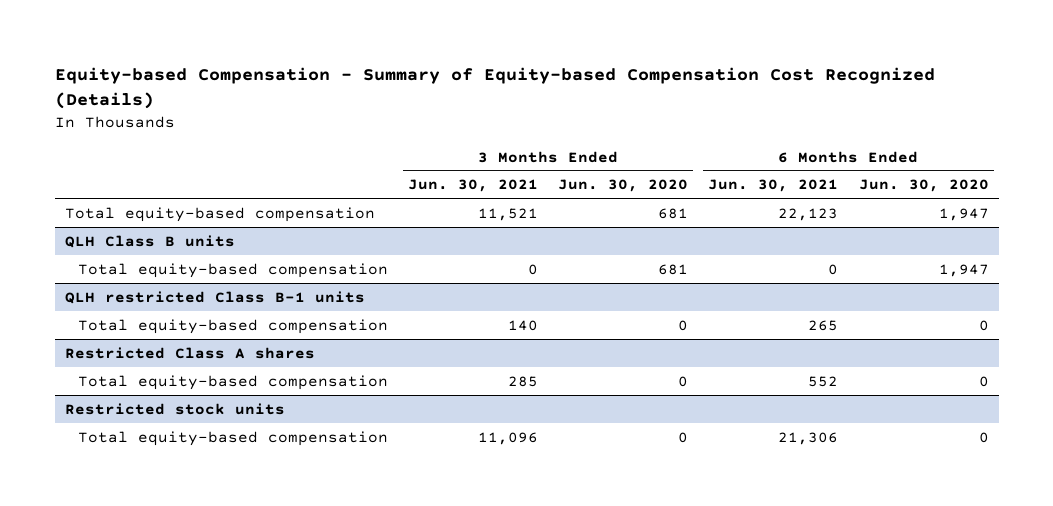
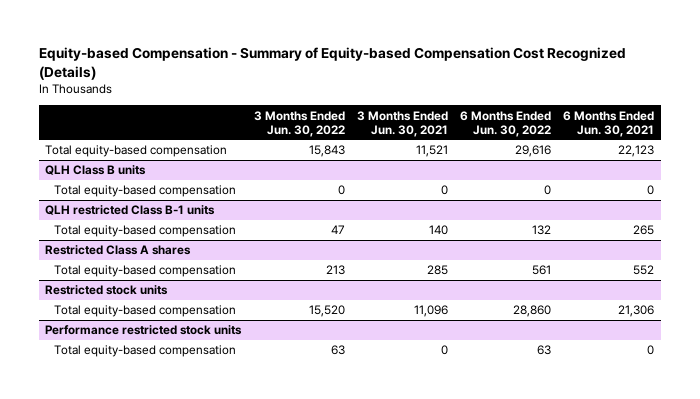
- | 3 Months Ended Jun. 30, 2021 | 3 Months Ended Jun. 30, 2020 | 6 Months Ended Jun. 30, 2021 | 6 Months Ended Jun. 30, 2020
+ | 3 Months Ended Jun. 30, 2022 | 3 Months Ended Jun. 30, 2021 | 6 Months Ended Jun. 30, 2022 | 6 Months Ended Jun. 30, 2021
+ Performance restricted stock units
+ Total equity-based compensation | 63 | 0 | 63 | 0

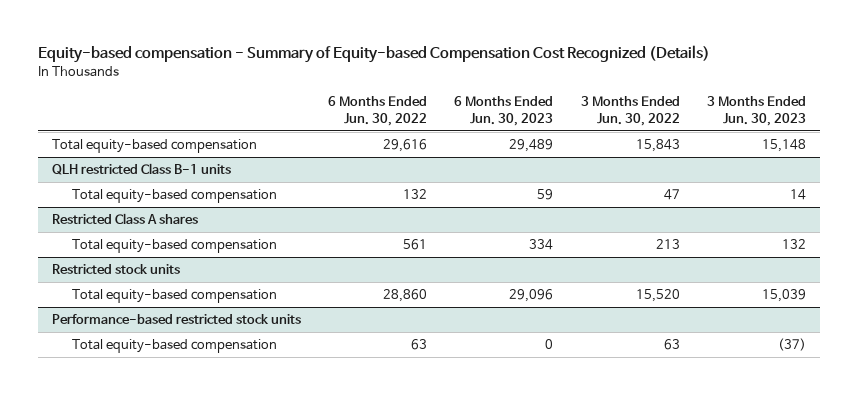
- Equity-based Compensation - Summary of Equity-based Compensation Cost Recognized (Details)
+ Equity-based compensation - Summary of Equity-based Compensation Cost Recognized (Details)
- | 3 Months Ended Jun. 30, 2022 | 3 Months Ended Jun. 30, 2021 | 6 Months Ended Jun. 30, 2022 | 6 Months Ended Jun. 30, 2021
+ | 6 Months Ended Jun. 30, 2022 | 6 Months Ended Jun. 30, 2023 | 3 Months Ended Jun. 30, 2022 | 3 Months Ended Jun. 30, 2023
- QLH Class B units
- Total equity-based compensation | 0 | 0 | 0 | 0
- Performance restricted stock units
+ Performance-based restricted stock units

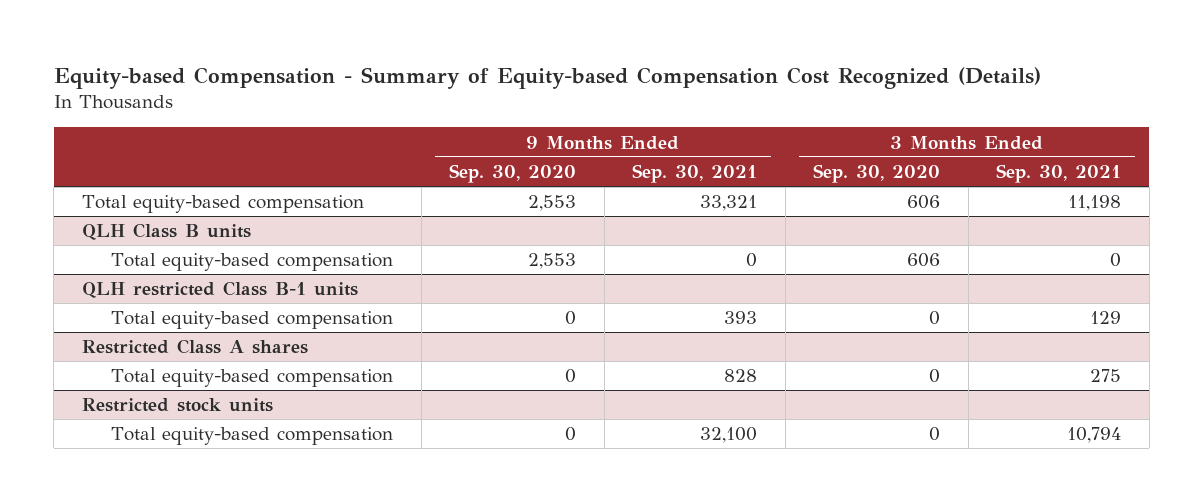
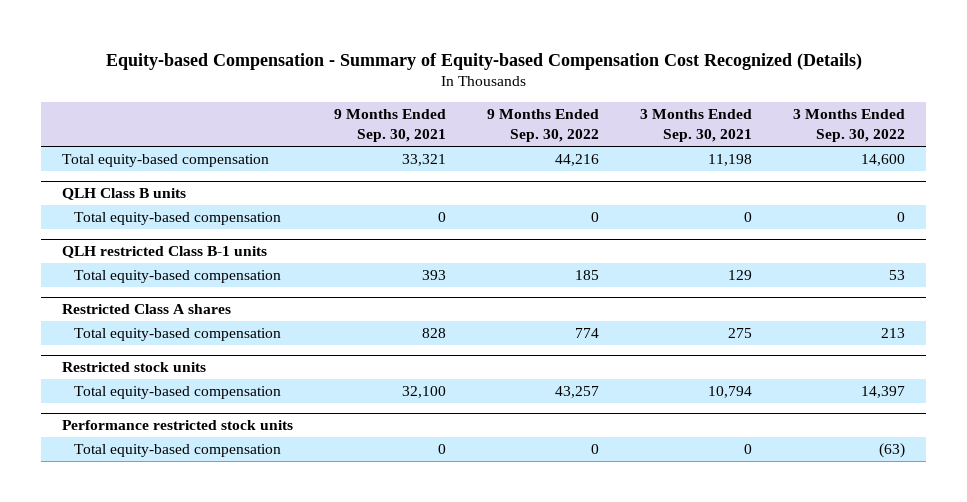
- | 9 Months Ended Sep. 30, 2020 | 9 Months Ended Sep. 30, 2021 | 3 Months Ended Sep. 30, 2020 | 3 Months Ended Sep. 30, 2021
+ | 9 Months Ended Sep. 30, 2021 | 9 Months Ended Sep. 30, 2022 | 3 Months Ended Sep. 30, 2021 | 3 Months Ended Sep. 30, 2022
+ Performance restricted stock units
+ Total equity-based compensation | 0 | 0 | 0 | (63)

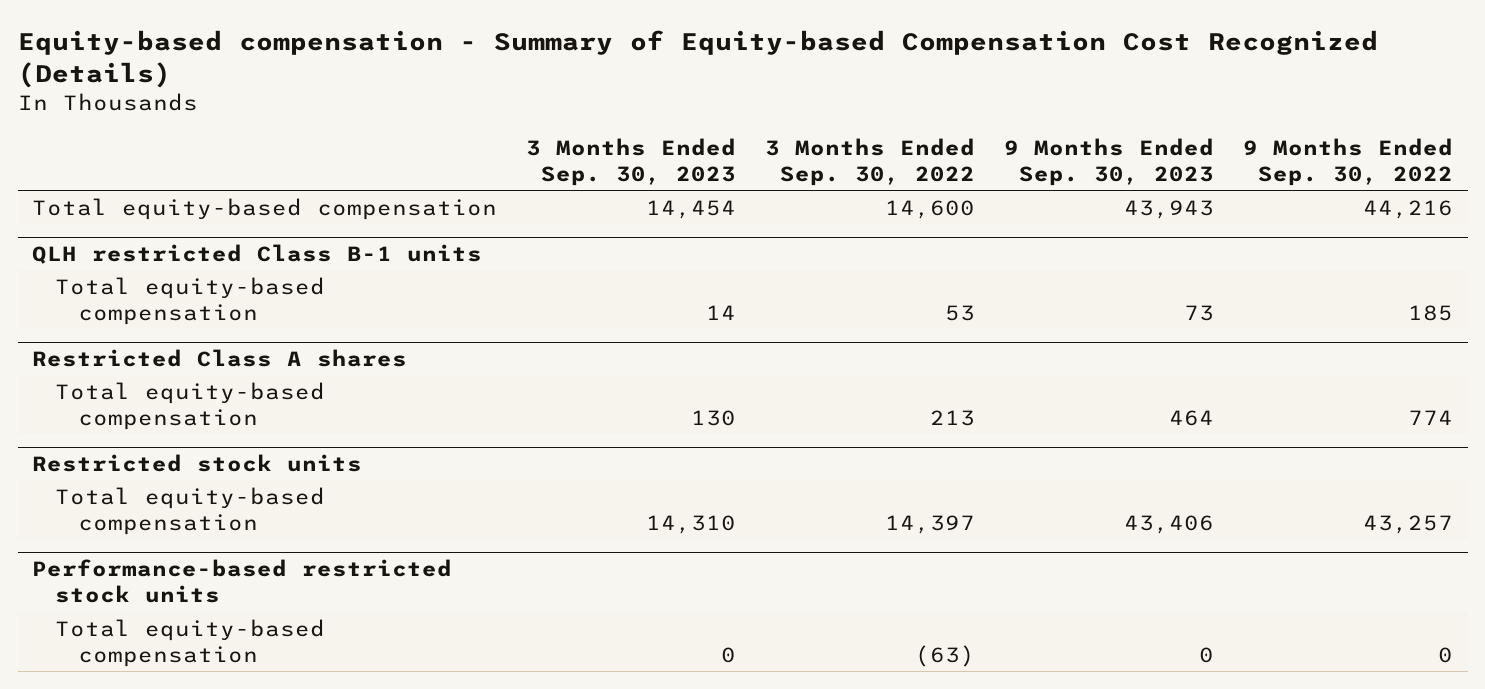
- Equity-based Compensation - Summary of Equity-based Compensation Cost Recognized (Details)
+ Equity-based compensation - Summary of Equity-based Compensation Cost Recognized (Details)
- | 9 Months Ended Sep. 30, 2021 | 9 Months Ended Sep. 30, 2022 | 3 Months Ended Sep. 30, 2021 | 3 Months Ended Sep. 30, 2022
+ | 3 Months Ended Sep. 30, 2023 | 3 Months Ended Sep. 30, 2022 | 9 Months Ended Sep. 30, 2023 | 9 Months Ended Sep. 30, 2022
- QLH Class B units
- Total equity-based compensation | 0 | 0 | 0 | 0
- Performance restricted stock units
+ Performance-based restricted stock units

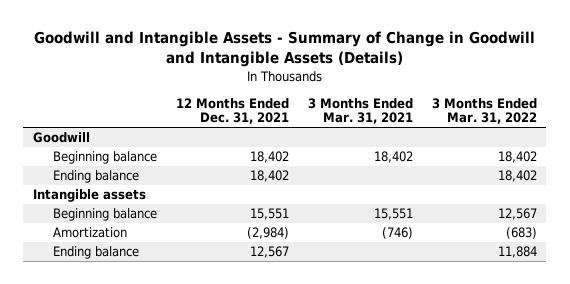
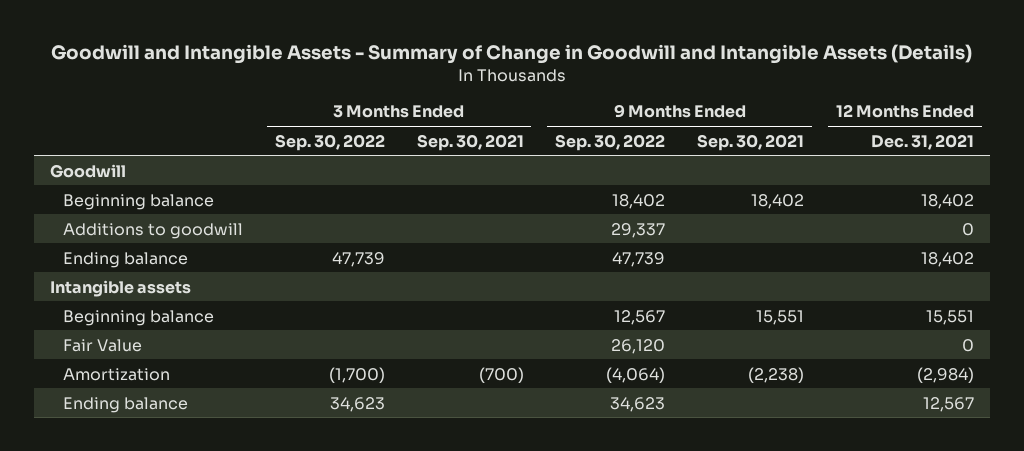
- | 12 Months Ended Dec. 31, 2021 | 3 Months Ended Mar. 31, 2021 | 3 Months Ended Mar. 31, 2022
+ | 3 Months Ended Sep. 30, 2022 | 3 Months Ended Sep. 30, 2021 | 9 Months Ended Sep. 30, 2022 | 9 Months Ended Sep. 30, 2021 | 12 Months Ended Dec. 31, 2021
+ Additions to goodwill | | | 29,337 | | 0
+ Fair Value | | | 26,120 | | 0

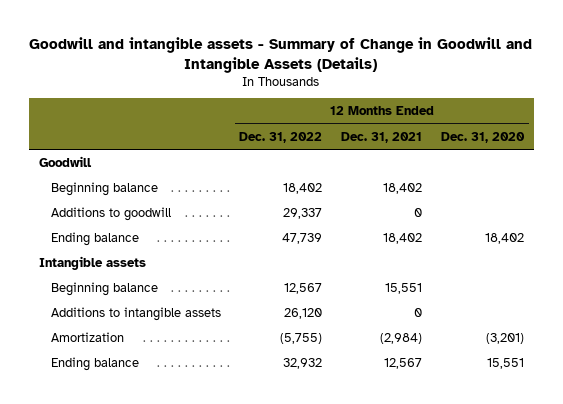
- Goodwill and Intangible Assets - Summary of Change in Goodwill and Intangible Assets (Details)
+ Goodwill and intangible assets - Summary of Change in Goodwill and Intangible Assets (Details)
- | 3 Months Ended Sep. 30, 2022 | 3 Months Ended Sep. 30, 2021 | 9 Months Ended Sep. 30, 2022 | 9 Months Ended Sep. 30, 2021 | 12 Months Ended Dec. 31, 2021
+ | 12 Months Ended Dec. 31, 2022 | 12 Months Ended Dec. 31, 2021 | 12 Months Ended Dec. 31, 2020
- Fair Value | | | 26,120 | | 0
+ Additions to intangible assets | 26,120 | 0 |

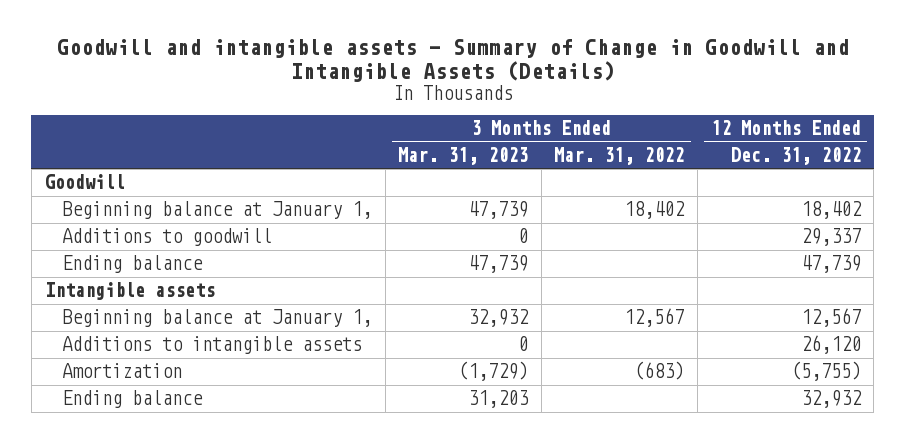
- | 12 Months Ended Dec. 31, 2022 | 12 Months Ended Dec. 31, 2021 | 12 Months Ended Dec. 31, 2020
+ | 3 Months Ended Mar. 31, 2023 | 3 Months Ended Mar. 31, 2022 | 12 Months Ended Dec. 31, 2022
- Beginning balance | 18,402 | 18,402 |
+ Beginning balance at January 1, | 47,739 | 18,402 | 18,402
- Beginning balance | 12,567 | 15,551 |
+ Beginning balance at January 1, | 32,932 | 12,567 | 12,567

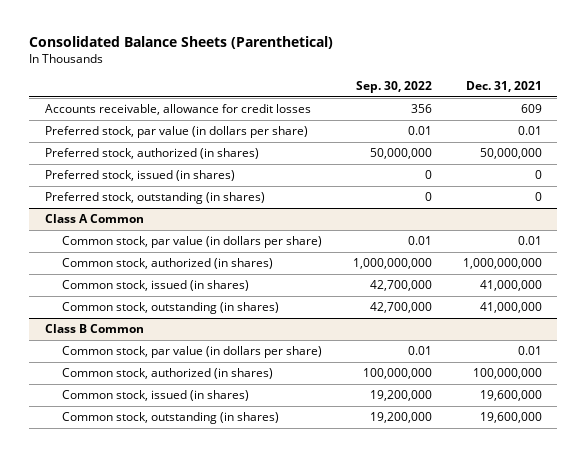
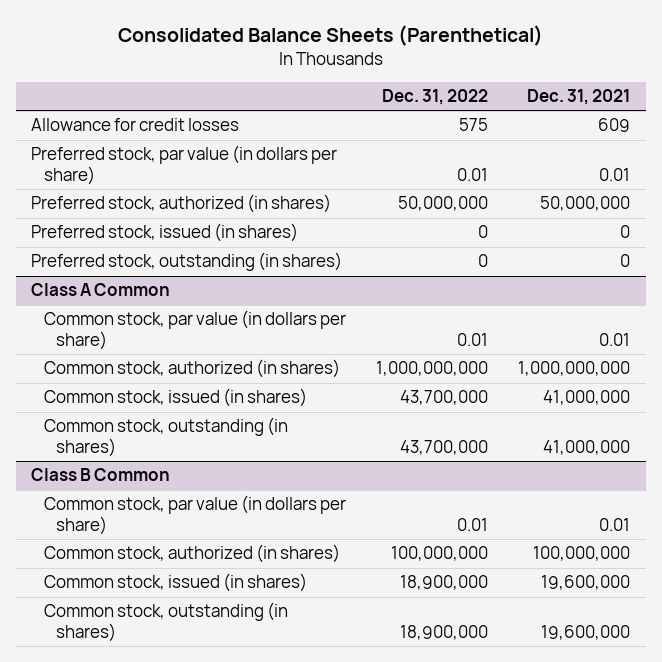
- | Sep. 30, 2022 | Dec. 31, 2021
+ | Dec. 31, 2022 | Dec. 31, 2021
- Accounts receivable, allowance for credit losses | 356 | 609
+ Allowance for credit losses | 575 | 609

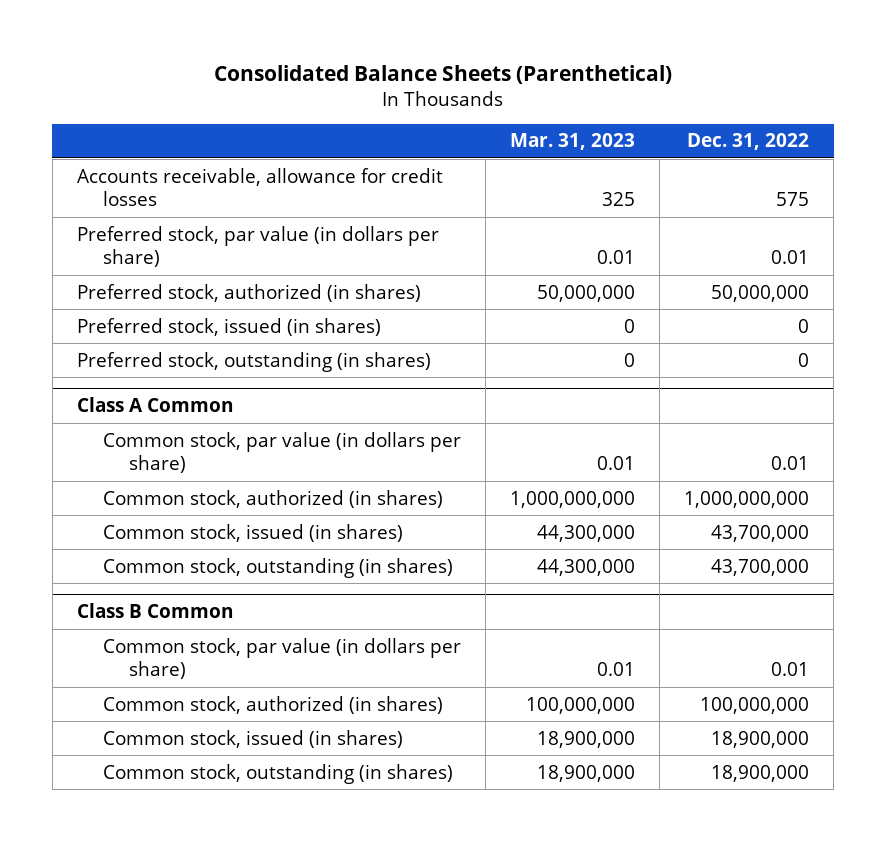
- | Dec. 31, 2022 | Dec. 31, 2021
+ | Mar. 31, 2023 | Dec. 31, 2022
- Allowance for credit losses | 575 | 609
+ Accounts receivable, allowance for credit losses | 325 | 575

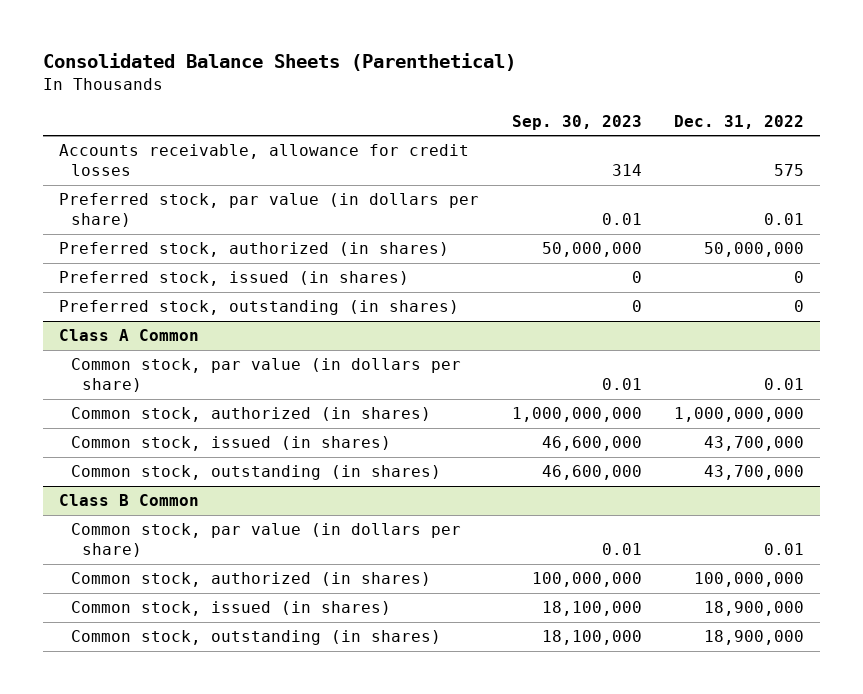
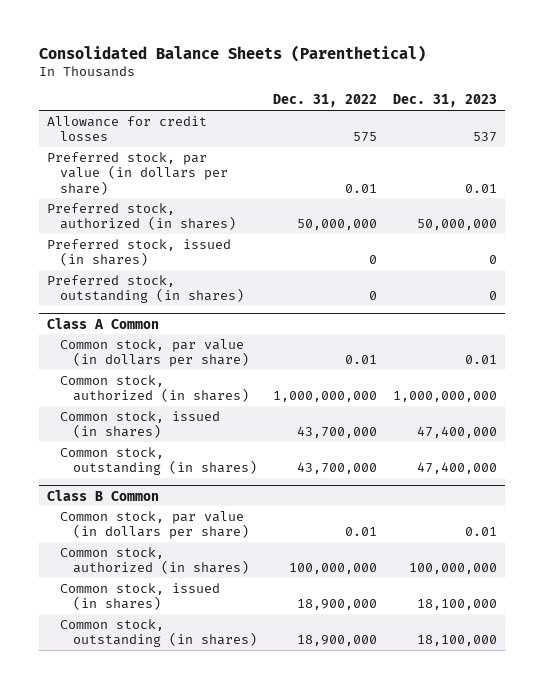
- | Sep. 30, 2023 | Dec. 31, 2022
+ | Dec. 31, 2022 | Dec. 31, 2023
- Accounts receivable, allowance for credit losses | 314 | 575
+ Allowance for credit losses | 575 | 537

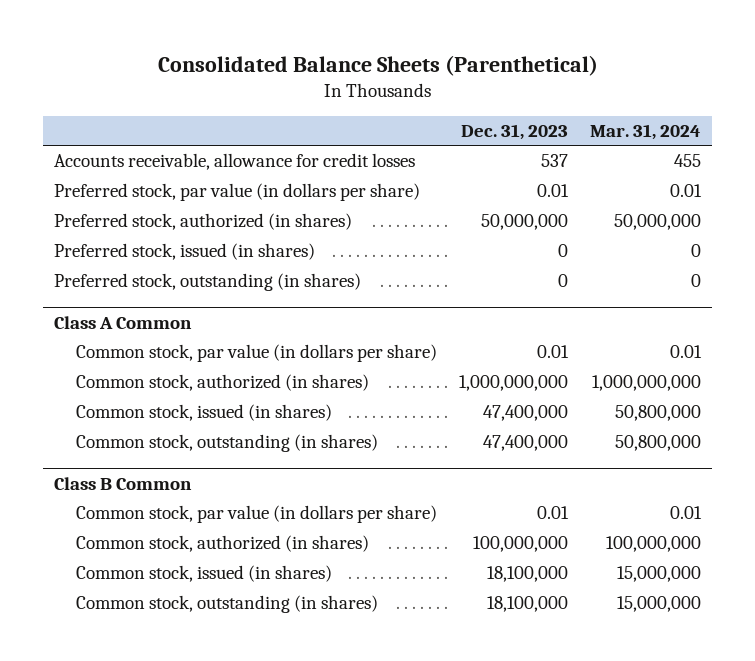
- | Dec. 31, 2022 | Dec. 31, 2023
+ | Dec. 31, 2023 | Mar. 31, 2024
- Allowance for credit losses | 575 | 537
+ Accounts receivable, allowance for credit losses | 537 | 455

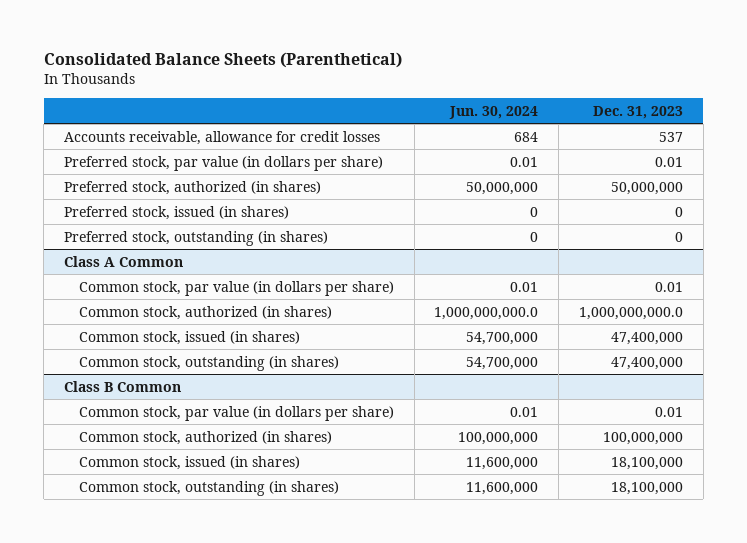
- | Dec. 31, 2023 | Mar. 31, 2024
+ | Jun. 30, 2024 | Dec. 31, 2023
@ Class A Common
- Common stock, authorized (in shares) | 1,000,000,000 | 1,000,000,000
+ Common stock, authorized (in shares) | 1,000,000,000.0 | 1,000,000,000.0

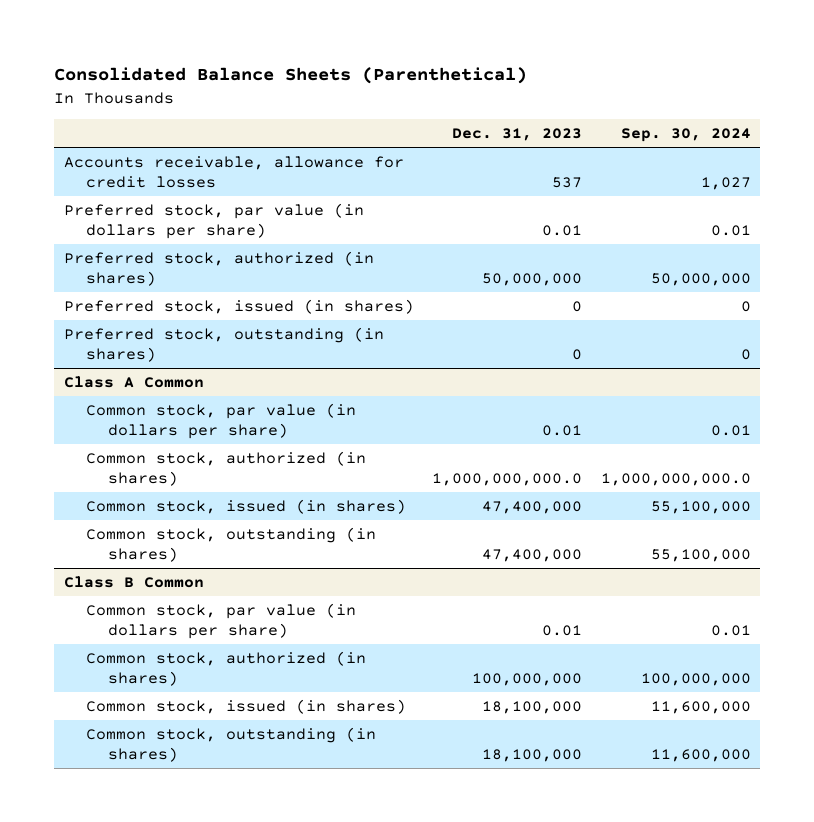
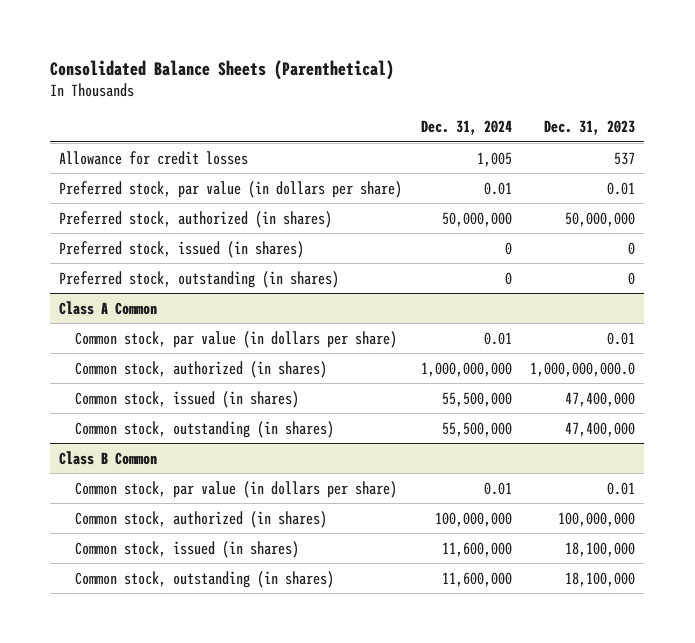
- | Dec. 31, 2023 | Sep. 30, 2024
+ | Dec. 31, 2024 | Dec. 31, 2023
- Accounts receivable, allowance for credit losses | 537 | 1,027
+ Allowance for credit losses | 1,005 | 537

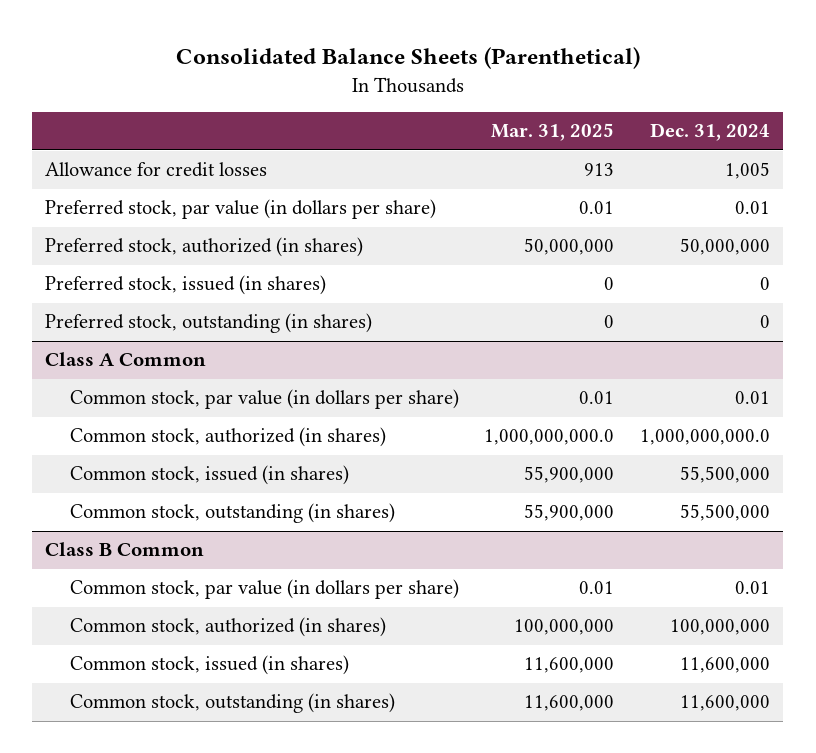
- | Dec. 31, 2024 | Dec. 31, 2023
+ | Mar. 31, 2025 | Dec. 31, 2024
@ Class A Common
- Common stock, authorized (in shares) | 1,000,000,000 | 1,000,000,000.0
+ Common stock, authorized (in shares) | 1,000,000,000.0 | 1,000,000,000.0

